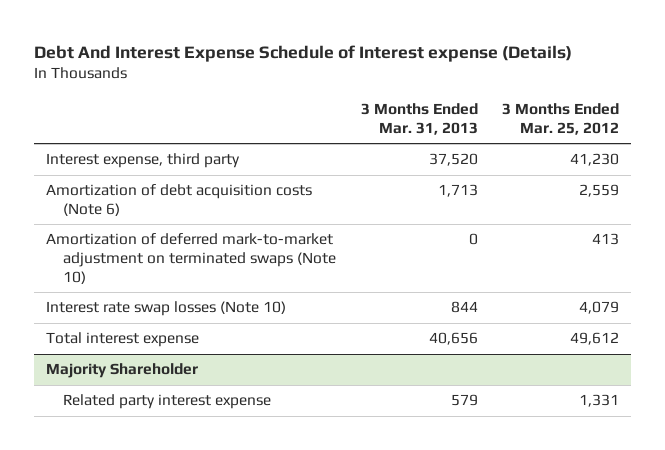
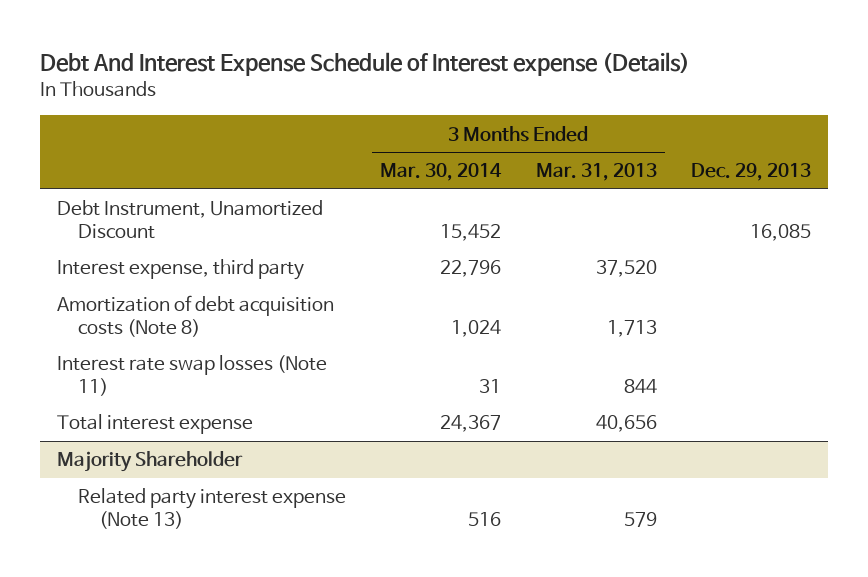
- | 3 Months Ended Mar. 31, 2013 | 3 Months Ended Mar. 25, 2012
+ | 3 Months Ended Mar. 30, 2014 | 3 Months Ended Mar. 31, 2013 | Dec. 29, 2013
+ Debt Instrument, Unamortized Discount | 15,452 | | 16,085
- Amortization of debt acquisition costs (Note 6) | 1,713 | 2,559
- Amortization of deferred mark-to-market adjustment on terminated swaps (Note 10) | 0 | 413
- Interest rate swap losses (Note 10) | 844 | 4,079
+ Amortization of debt acquisition costs (Note 8) | 1,024 | 1,713 |
+ Interest rate swap losses (Note 11) | 31 | 844 |
@ Majority Shareholder
- Related party interest expense | 579 | 1,331
+ Related party interest expense (Note 13) | 516 | 579 |

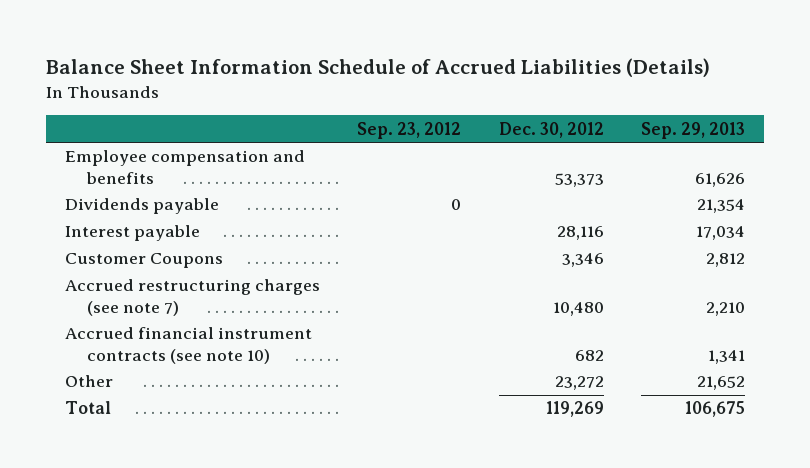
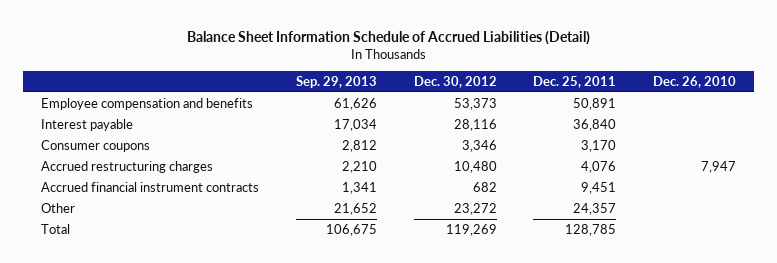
- Balance Sheet Information Schedule of Accrued Liabilities (Details)
+ Balance Sheet Information Schedule of Accrued Liabilities (Detail)
- | Sep. 23, 2012 | Dec. 30, 2012 | Sep. 29, 2013
+ | Sep. 29, 2013 | Dec. 30, 2012 | Dec. 25, 2011 | Dec. 26, 2010
- Dividends payable | 0 | | 21,354
- Customer Coupons | | 3,346 | 2,812
- Accrued restructuring charges (see note 7) | | 10,480 | 2,210
- Accrued financial instrument contracts (see note 10) | | 682 | 1,341
+ Consumer coupons | 2,812 | 3,346 | 3,170 |
+ Accrued restructuring charges | 2,210 | 10,480 | 4,076 | 7,947
+ Accrued financial instrument contracts | 1,341 | 682 | 9,451 |

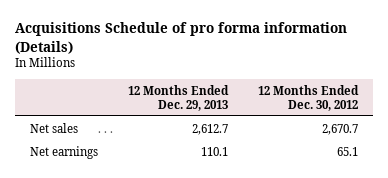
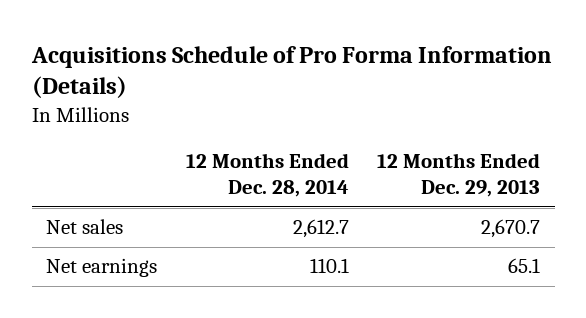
- Acquisitions Schedule of pro forma information (Details)
+ Acquisitions Schedule of Pro Forma Information (Details)
- | 12 Months Ended Dec. 29, 2013 | 12 Months Ended Dec. 30, 2012
+ | 12 Months Ended Dec. 28, 2014 | 12 Months Ended Dec. 29, 2013
- Net sales | 2,612.7 | 2,670.7
- Net earnings | 110.1 | 65.1
+ Net sales | 2,612.7 | 2,670.7
+ Net earnings | 110.1 | 65.1

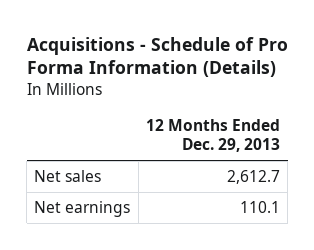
- Acquisitions Schedule of Pro Forma Information (Details)
+ Acquisitions - Schedule of Pro Forma Information (Details)
- | 12 Months Ended Dec. 28, 2014 | 12 Months Ended Dec. 29, 2013
+ | 12 Months Ended Dec. 29, 2013
- Net sales | 2,612.7 | 2,670.7
- Net earnings | 110.1 | 65.1
+ Net sales | 2,612.7
+ Net earnings | 110.1

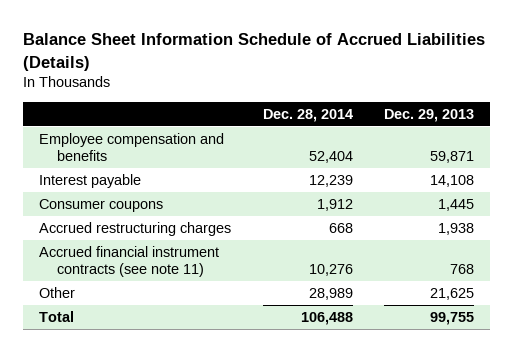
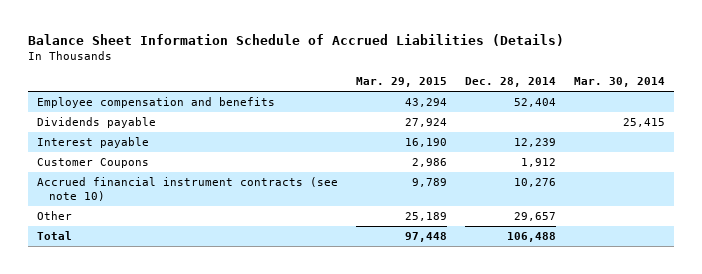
- | Dec. 28, 2014 | Dec. 29, 2013
+ | Mar. 29, 2015 | Dec. 28, 2014 | Mar. 30, 2014
+ Dividends payable | 27,924 | | 25,415
- Consumer coupons | 1,912 | 1,445
- Accrued restructuring charges | 668 | 1,938
- Accrued financial instrument contracts (see note 11) | 10,276 | 768
- Other | 28,989 | 21,625
+ Customer Coupons | 2,986 | 1,912 |
+ Accrued financial instrument contracts (see note 10) | 9,789 | 10,276 |
+ Other | 25,189 | 29,657 |

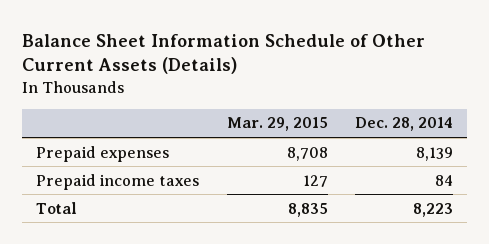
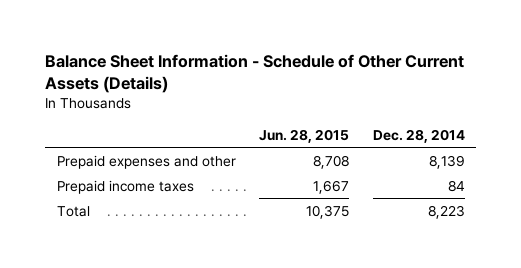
- Balance Sheet Information Schedule of Other Current Assets (Details)
+ Balance Sheet Information - Schedule of Other Current Assets (Details)
- | Mar. 29, 2015 | Dec. 28, 2014
+ | Jun. 28, 2015 | Dec. 28, 2014
- Prepaid expenses | 8,708 | 8,139
+ Prepaid expenses and other | 8,708 | 8,139

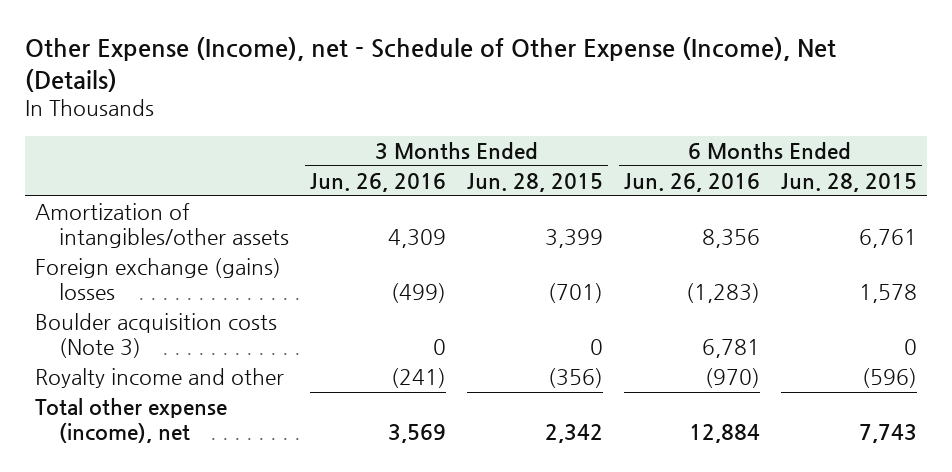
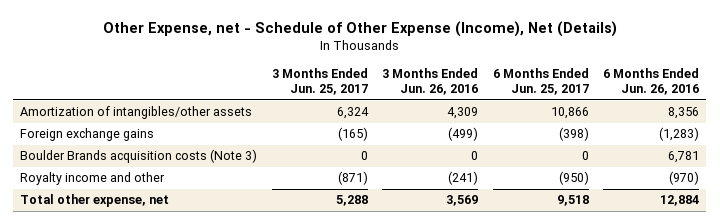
- Other Expense (Income), net - Schedule of Other Expense (Income), Net (Details)
+ Other Expense, net - Schedule of Other Expense (Income), Net (Details)
- | 3 Months Ended Jun. 26, 2016 | 3 Months Ended Jun. 28, 2015 | 6 Months Ended Jun. 26, 2016 | 6 Months Ended Jun. 28, 2015
+ | 3 Months Ended Jun. 25, 2017 | 3 Months Ended Jun. 26, 2016 | 6 Months Ended Jun. 25, 2017 | 6 Months Ended Jun. 26, 2016
- Foreign exchange (gains) losses | (499) | (701) | (1,283) | 1,578
- Boulder acquisition costs (Note 3) | 0 | 0 | 6,781 | 0
+ Foreign exchange gains | (165) | (499) | (398) | (1,283)
+ Boulder Brands acquisition costs (Note 3) | 0 | 0 | 0 | 6,781
- Total other expense (income), net | 3,569 | 2,342 | 12,884 | 7,743
+ Total other expense, net | 5,288 | 3,569 | 9,518 | 12,884

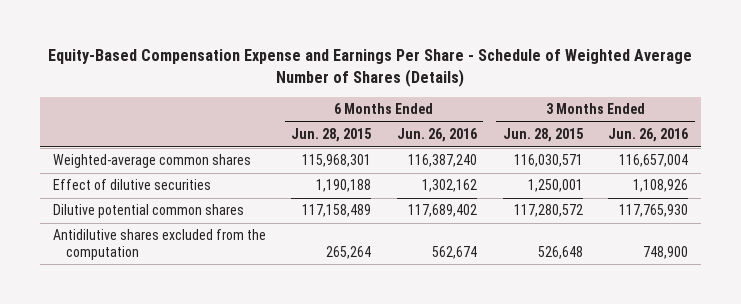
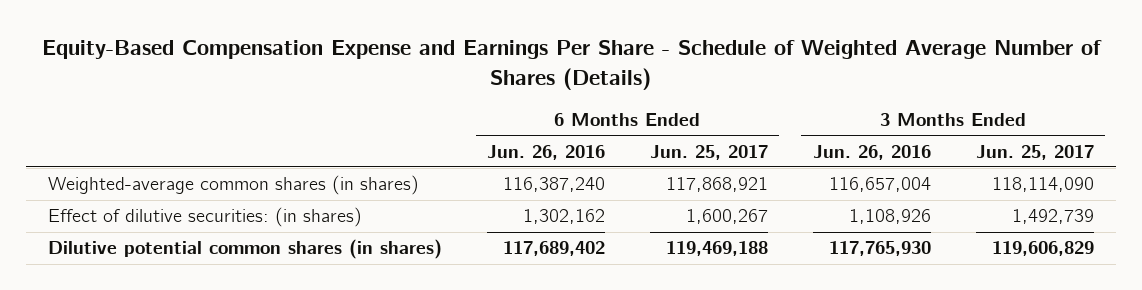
- | 6 Months Ended Jun. 28, 2015 | 6 Months Ended Jun. 26, 2016 | 3 Months Ended Jun. 28, 2015 | 3 Months Ended Jun. 26, 2016
+ | 6 Months Ended Jun. 26, 2016 | 6 Months Ended Jun. 25, 2017 | 3 Months Ended Jun. 26, 2016 | 3 Months Ended Jun. 25, 2017
- Weighted-average common shares | 115,968,301 | 116,387,240 | 116,030,571 | 116,657,004
- Effect of dilutive securities | 1,190,188 | 1,302,162 | 1,250,001 | 1,108,926
- Dilutive potential common shares | 117,158,489 | 117,689,402 | 117,280,572 | 117,765,930
- Antidilutive shares excluded from the computation | 265,264 | 562,674 | 526,648 | 748,900
+ Weighted-average common shares (in shares) | 116,387,240 | 117,868,921 | 116,657,004 | 118,114,090
+ Effect of dilutive securities: (in shares) | 1,302,162 | 1,600,267 | 1,108,926 | 1,492,739
+ Dilutive potential common shares (in shares) | 117,689,402 | 119,469,188 | 117,765,930 | 119,606,829

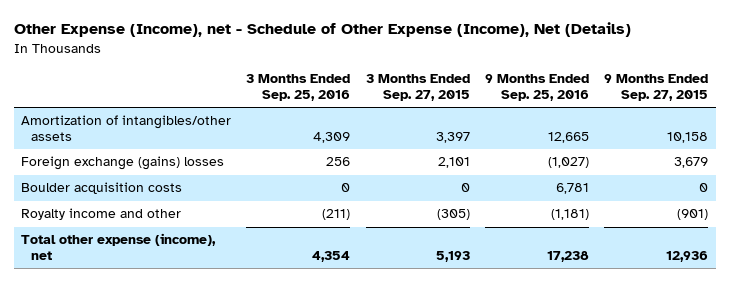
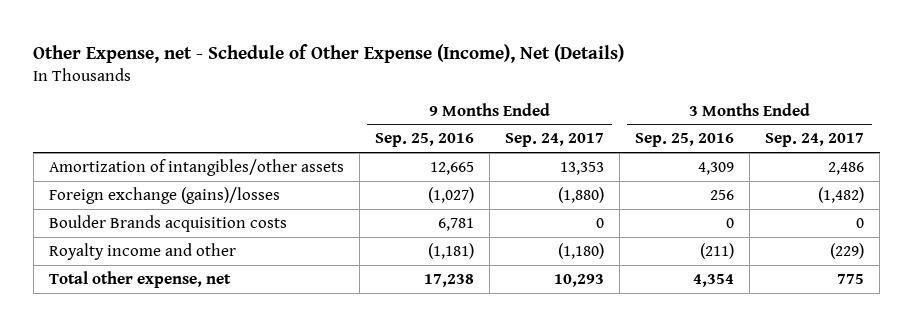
- Other Expense (Income), net - Schedule of Other Expense (Income), Net (Details)
+ Other Expense, net - Schedule of Other Expense (Income), Net (Details)
- | 3 Months Ended Sep. 25, 2016 | 3 Months Ended Sep. 27, 2015 | 9 Months Ended Sep. 25, 2016 | 9 Months Ended Sep. 27, 2015
+ | 9 Months Ended Sep. 25, 2016 | 9 Months Ended Sep. 24, 2017 | 3 Months Ended Sep. 25, 2016 | 3 Months Ended Sep. 24, 2017
- Foreign exchange (gains) losses | 256 | 2,101 | (1,027) | 3,679
- Boulder acquisition costs | 0 | 0 | 6,781 | 0
+ Foreign exchange (gains)/losses | (1,027) | (1,880) | 256 | (1,482)
+ Boulder Brands acquisition costs | 6,781 | 0 | 0 | 0
- Total other expense (income), net | 4,354 | 5,193 | 17,238 | 12,936
+ Total other expense, net | 17,238 | 10,293 | 4,354 | 775

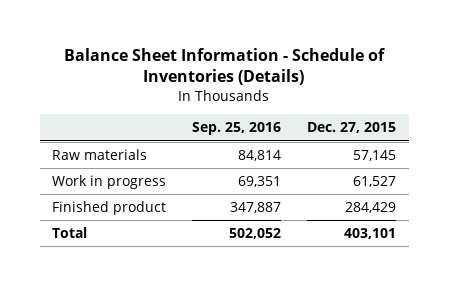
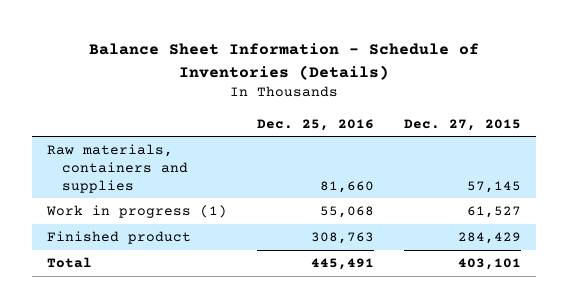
- | Sep. 25, 2016 | Dec. 27, 2015
+ | Dec. 25, 2016 | Dec. 27, 2015
- Raw materials | 84,814 | 57,145
- Work in progress | 69,351 | 61,527
+ Raw materials, containers and supplies | 81,660 | 57,145
+ Work in progress (1) | 55,068 | 61,527

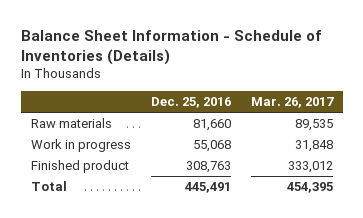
- | Dec. 25, 2016 | Dec. 27, 2015
+ | Dec. 25, 2016 | Mar. 26, 2017
- Raw materials, containers and supplies | 81,660 | 57,145
- Work in progress (1) | 55,068 | 61,527
+ Raw materials | 81,660 | 89,535
+ Work in progress | 55,068 | 31,848

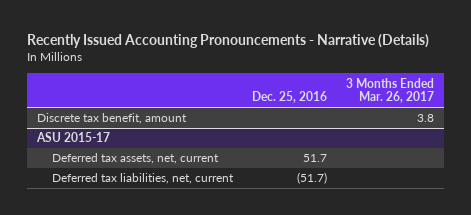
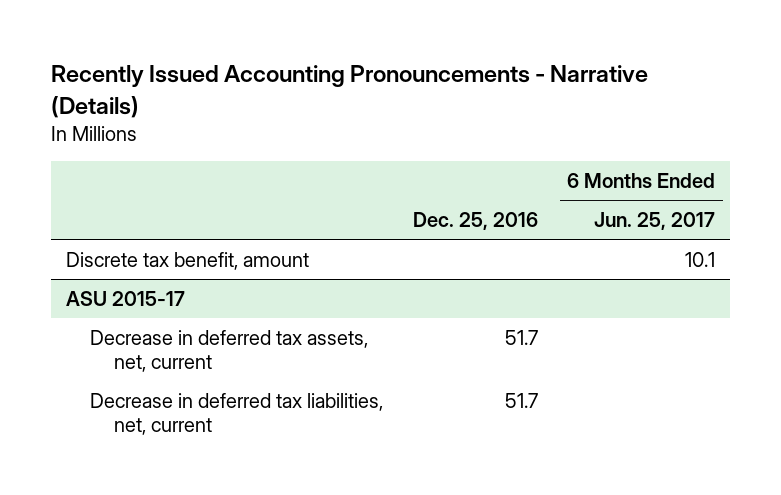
- | Dec. 25, 2016 | 3 Months Ended Mar. 26, 2017
+ | Dec. 25, 2016 | 6 Months Ended Jun. 25, 2017
@ ASU 2015-17
- Deferred tax assets, net, current | 51.7 |
- Deferred tax liabilities, net, current | (51.7) |
+ Decrease in deferred tax assets, net, current | 51.7 |
+ Decrease in deferred tax liabilities, net, current | 51.7 |

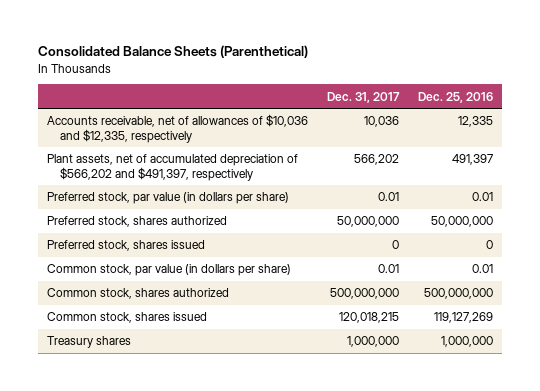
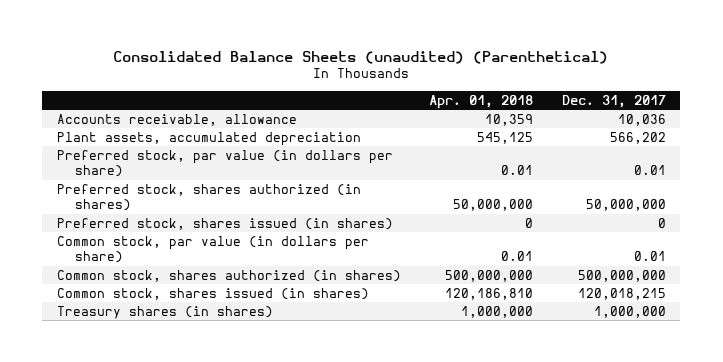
- Consolidated Balance Sheets (Parenthetical)
+ Consolidated Balance Sheets (unaudited) (Parenthetical)
- | Dec. 31, 2017 | Dec. 25, 2016
+ | Apr. 01, 2018 | Dec. 31, 2017
- Accounts receivable, net of allowances of $10,036 and $12,335, respectively | 10,036 | 12,335
- Plant assets, net of accumulated depreciation of $566,202 and $491,397, respectively | 566,202 | 491,397
+ Accounts receivable, allowance | 10,359 | 10,036
+ Plant assets, accumulated depreciation | 545,125 | 566,202
- Preferred stock, shares authorized | 50,000,000 | 50,000,000
- Preferred stock, shares issued | 0 | 0
+ Preferred stock, shares authorized (in shares) | 50,000,000 | 50,000,000
+ Preferred stock, shares issued (in shares) | 0 | 0
- Common stock, shares authorized | 500,000,000 | 500,000,000
- Common stock, shares issued | 120,018,215 | 119,127,269
- Treasury shares | 1,000,000 | 1,000,000
+ Common stock, shares authorized (in shares) | 500,000,000 | 500,000,000
+ Common stock, shares issued (in shares) | 120,186,810 | 120,018,215
+ Treasury shares (in shares) | 1,000,000 | 1,000,000

